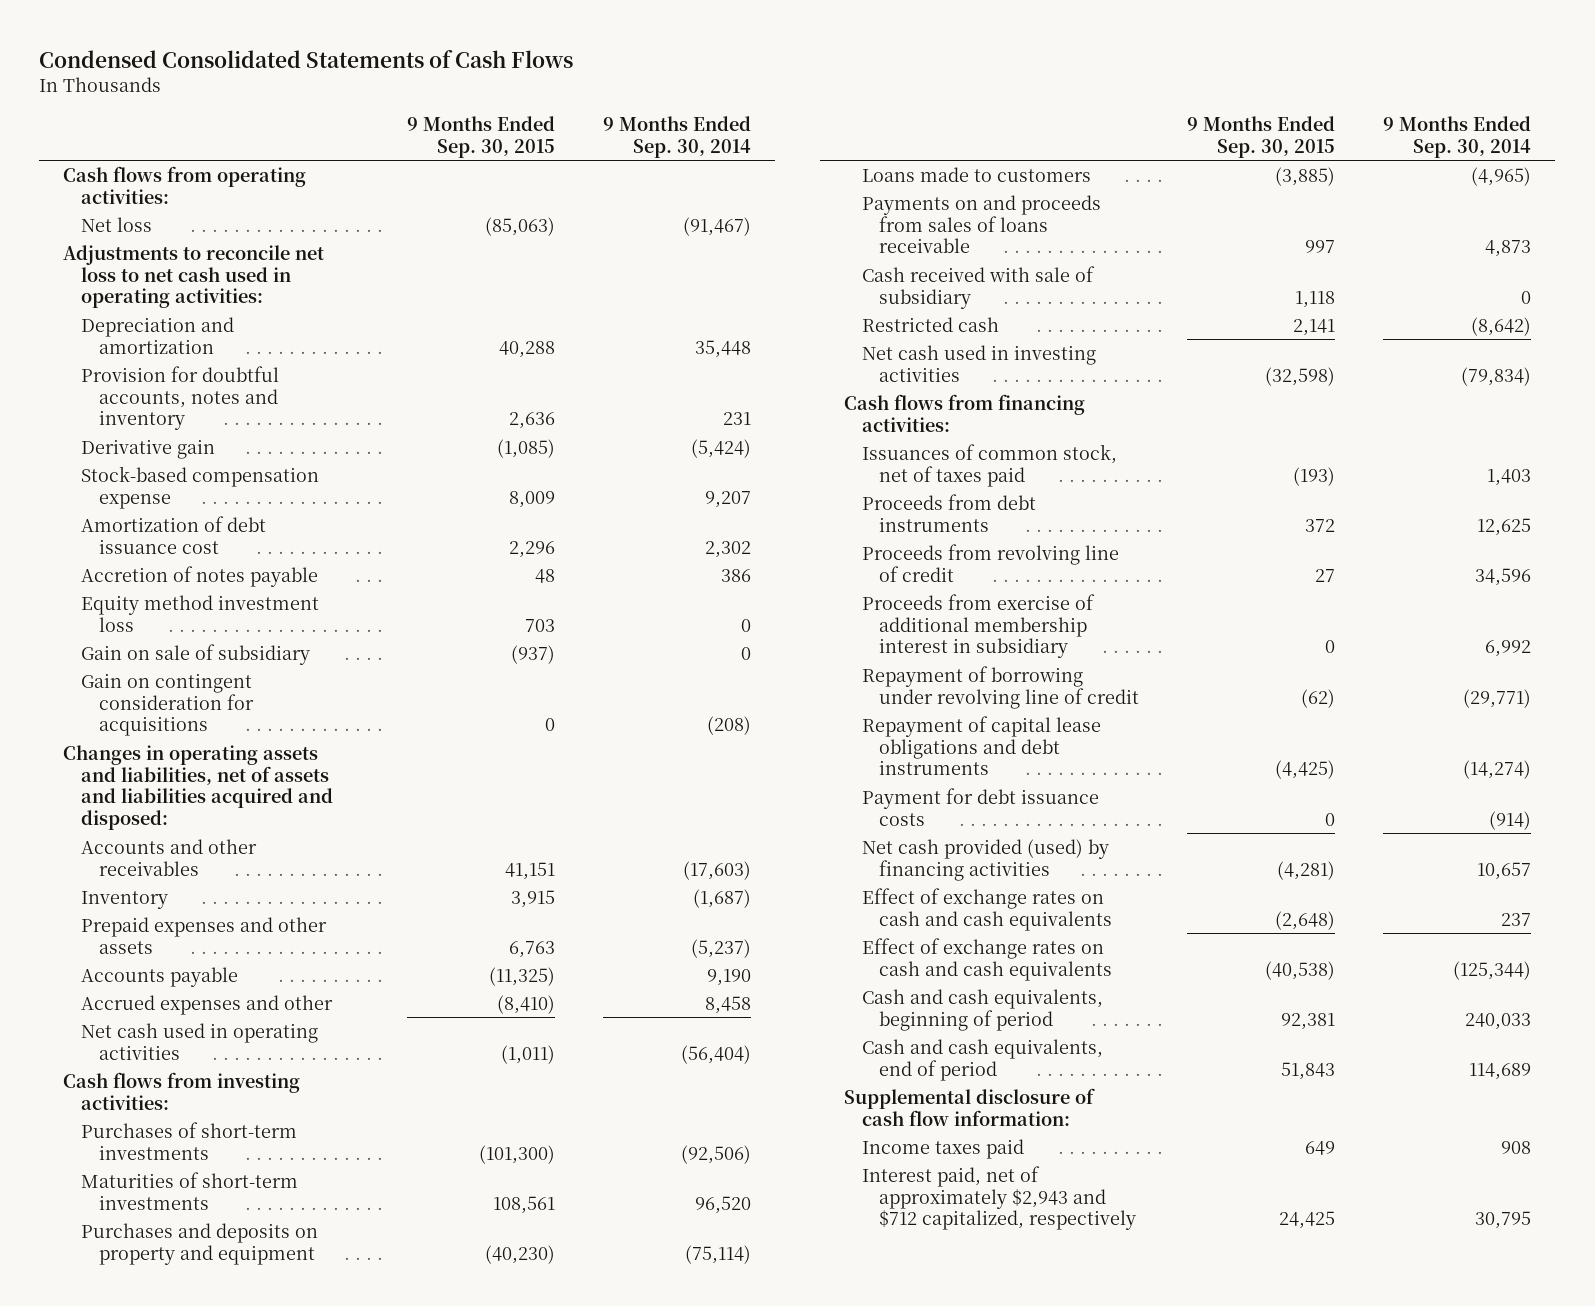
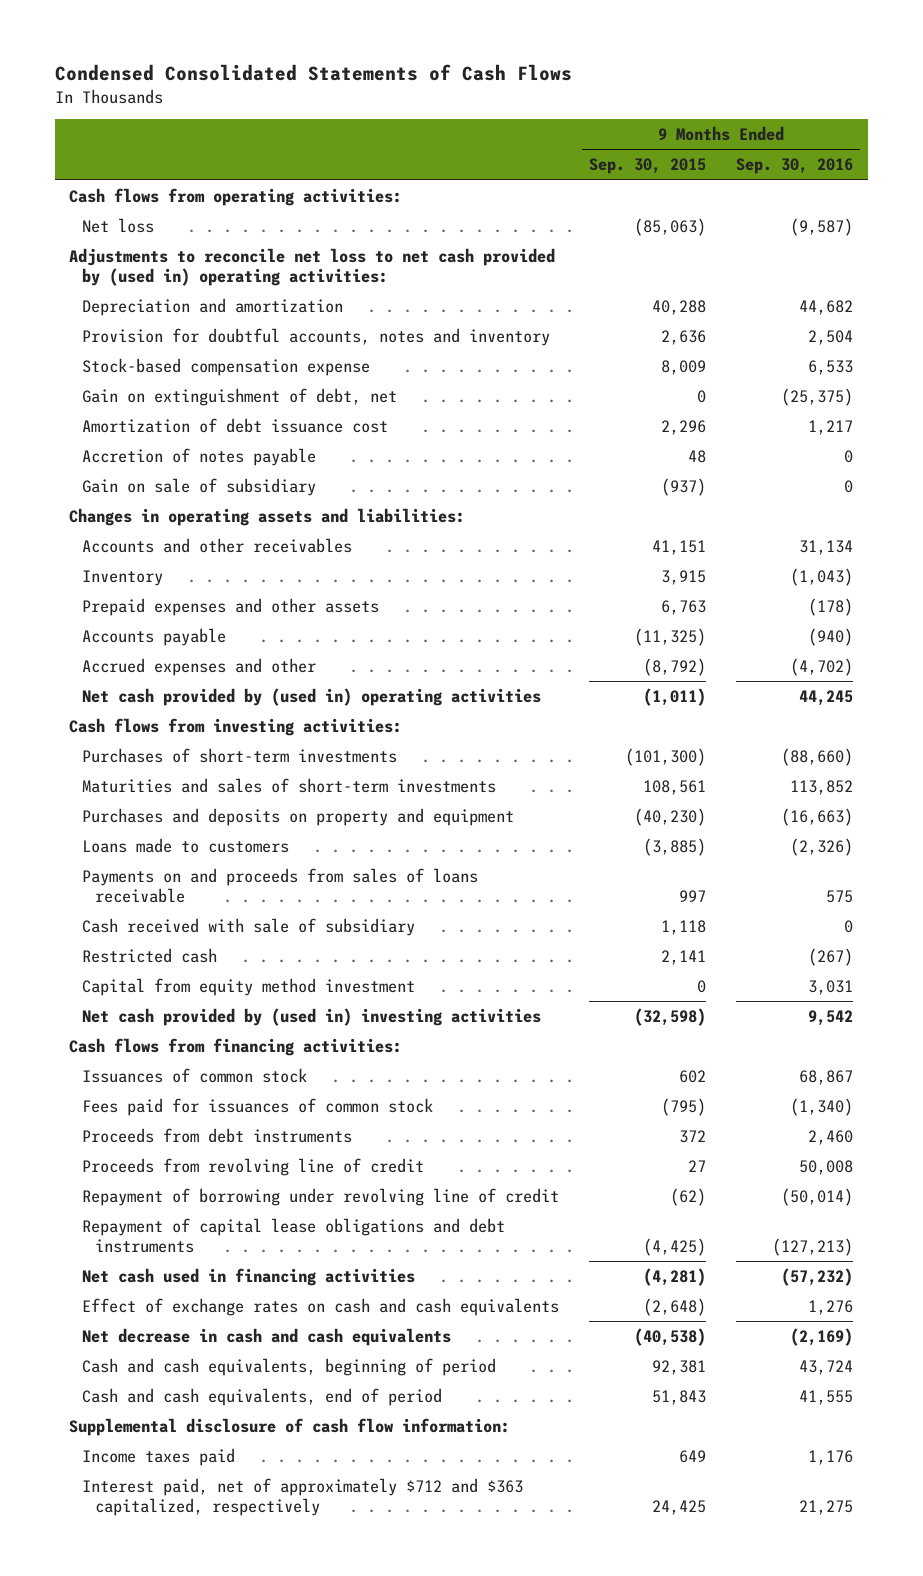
- | 9 Months Ended Sep. 30, 2015 | 9 Months Ended Sep. 30, 2014
+ | 9 Months Ended Sep. 30, 2015 | 9 Months Ended Sep. 30, 2016
- Adjustments to reconcile net loss to net cash used in operating activities:
+ Adjustments to reconcile net loss to net cash provided by (used in) operating activities:
- Derivative gain | (1,085) | (5,424)
+ Gain on extinguishment of debt, net | 0 | (25,375)
- Equity method investment loss | 703 | 0
- Gain on contingent consideration for acquisitions | 0 | (208)
- Changes in operating assets and liabilities, net of assets and liabilities acquired and disposed:
+ Changes in operating assets and liabilities:
- Accrued expenses and other | (8,410) | 8,458
- Net cash used in operating activities | (1,011) | (56,404)
+ Accrued expenses and other | (8,792) | (4,702)
+ Net cash provided by (used in) operating activities | (1,011) | 44,245
- Maturities of short-term investments | 108,561 | 96,520
+ Maturities and sales of short-term investments | 108,561 | 113,852
- Net cash used in investing activities | (32,598) | (79,834)
+ Capital from equity method investment | 0 | 3,031
+ Net cash provided by (used in) investing activities | (32,598) | 9,542
- Issuances of common stock, net of taxes paid | (193) | 1,403
+ Issuances of common stock | 602 | 68,867
+ Fees paid for issuances of common stock | (795) | (1,340)
- Proceeds from exercise of additional membership interest in subsidiary | 0 | 6,992
- Payment for debt issuance costs | 0 | (914)
- Net cash provided (used) by financing activities | (4,281) | 10,657
+ Net cash used in financing activities | (4,281) | (57,232)
- Effect of exchange rates on cash and cash equivalents | (40,538) | (125,344)
+ Net decrease in cash and cash equivalents | (40,538) | (2,169)
- Interest paid, net of approximately $2,943 and $712 capitalized, respectively | 24,425 | 30,795
+ Interest paid, net of approximately $712 and $363 capitalized, respectively | 24,425 | 21,275

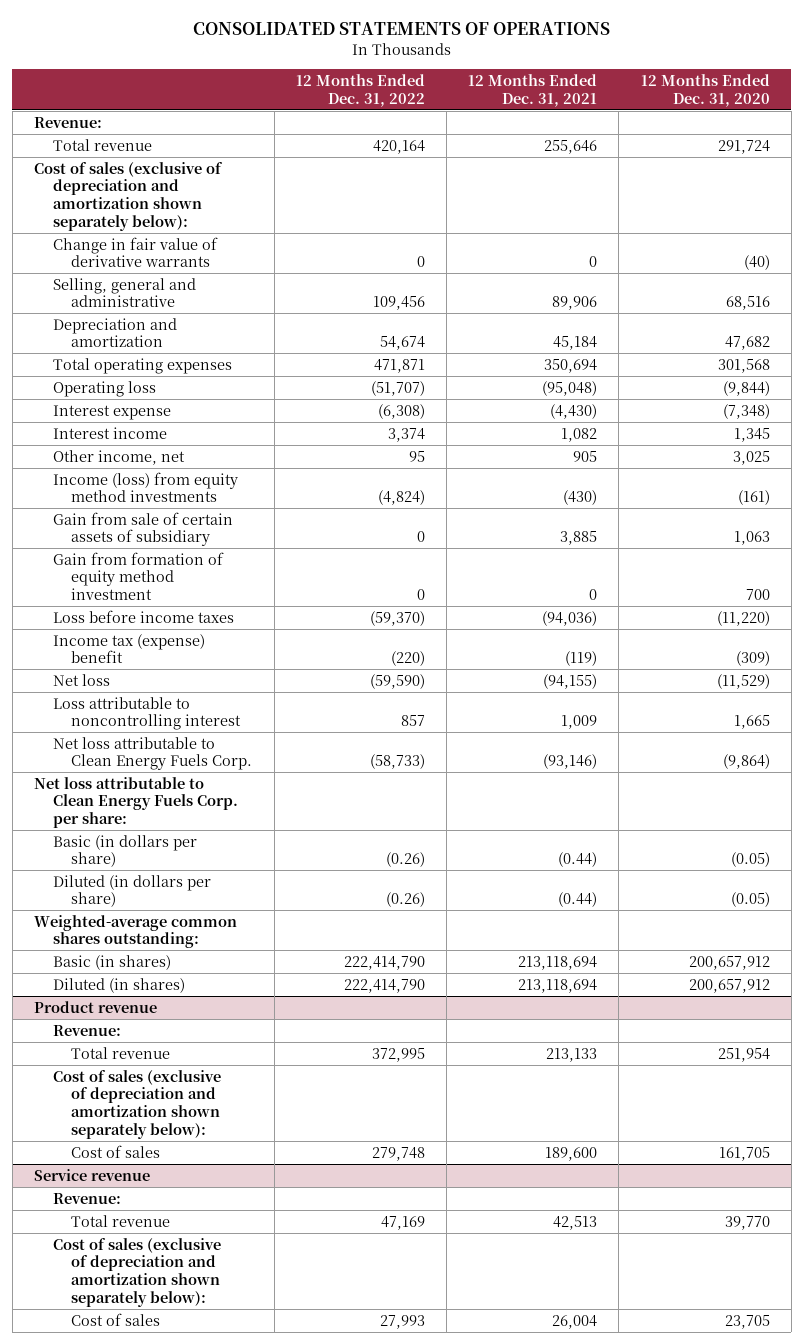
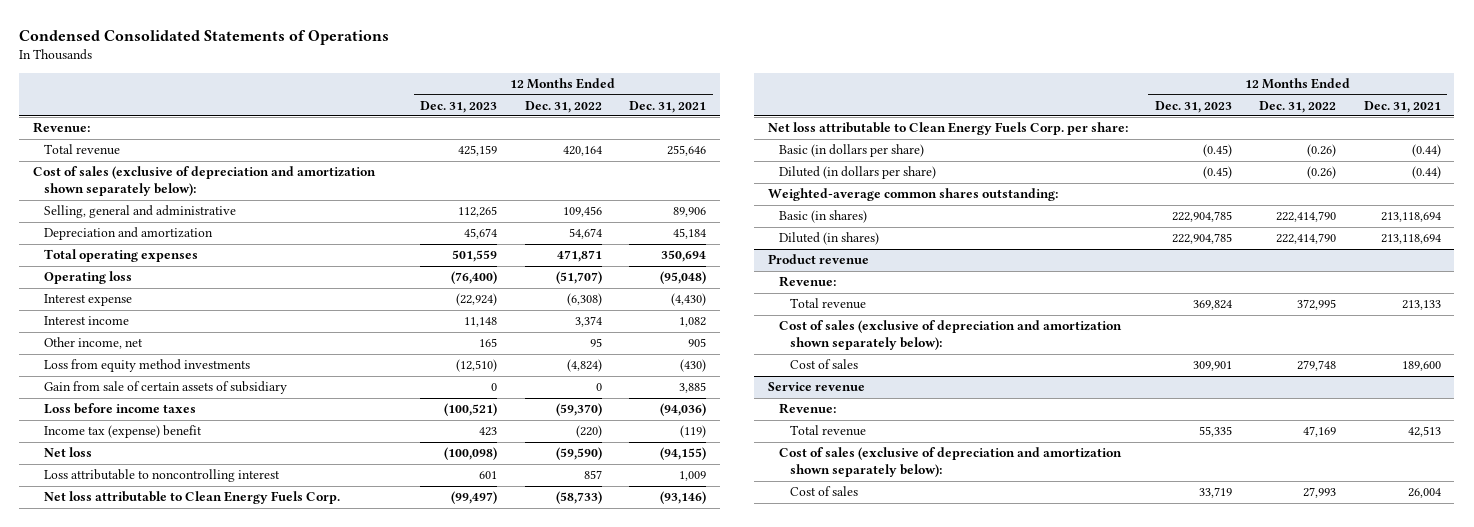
- CONSOLIDATED STATEMENTS OF OPERATIONS
+ Condensed Consolidated Statements of Operations
- | 12 Months Ended Dec. 31, 2022 | 12 Months Ended Dec. 31, 2021 | 12 Months Ended Dec. 31, 2020
+ | 12 Months Ended Dec. 31, 2023 | 12 Months Ended Dec. 31, 2022 | 12 Months Ended Dec. 31, 2021
- Change in fair value of derivative warrants | 0 | 0 | (40)
- Income (loss) from equity method investments | (4,824) | (430) | (161)
+ Loss from equity method investments | (12,510) | (4,824) | (430)
- Gain from formation of equity method investment | 0 | 0 | 700

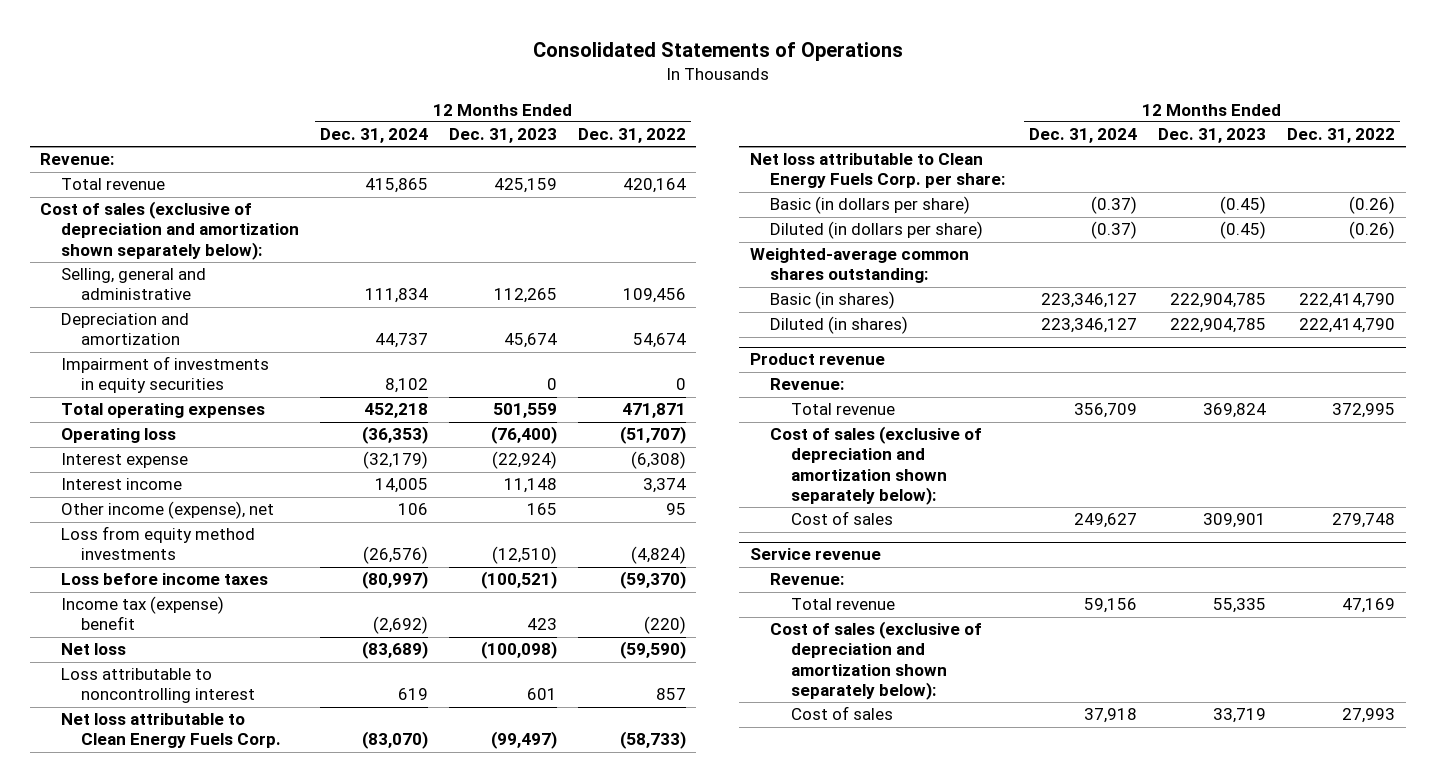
- Condensed Consolidated Statements of Operations
+ Consolidated Statements of Operations
- | 12 Months Ended Dec. 31, 2023 | 12 Months Ended Dec. 31, 2022 | 12 Months Ended Dec. 31, 2021
+ | 12 Months Ended Dec. 31, 2024 | 12 Months Ended Dec. 31, 2023 | 12 Months Ended Dec. 31, 2022
+ Impairment of investments in equity securities | 8,102 | 0 | 0
- Other income, net | 165 | 95 | 905
+ Other income (expense), net | 106 | 165 | 95
- Gain from sale of certain assets of subsidiary | 0 | 0 | 3,885

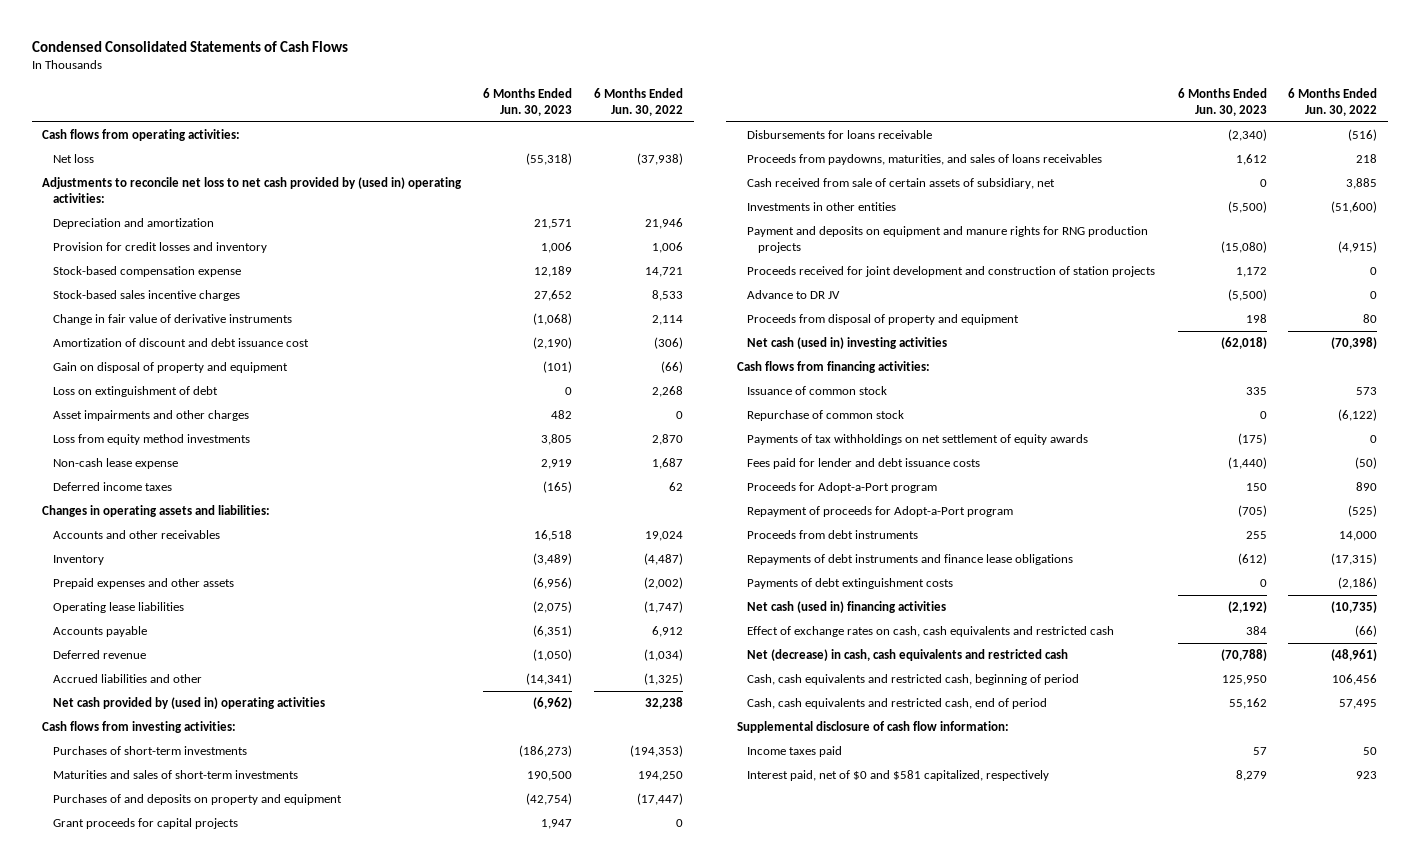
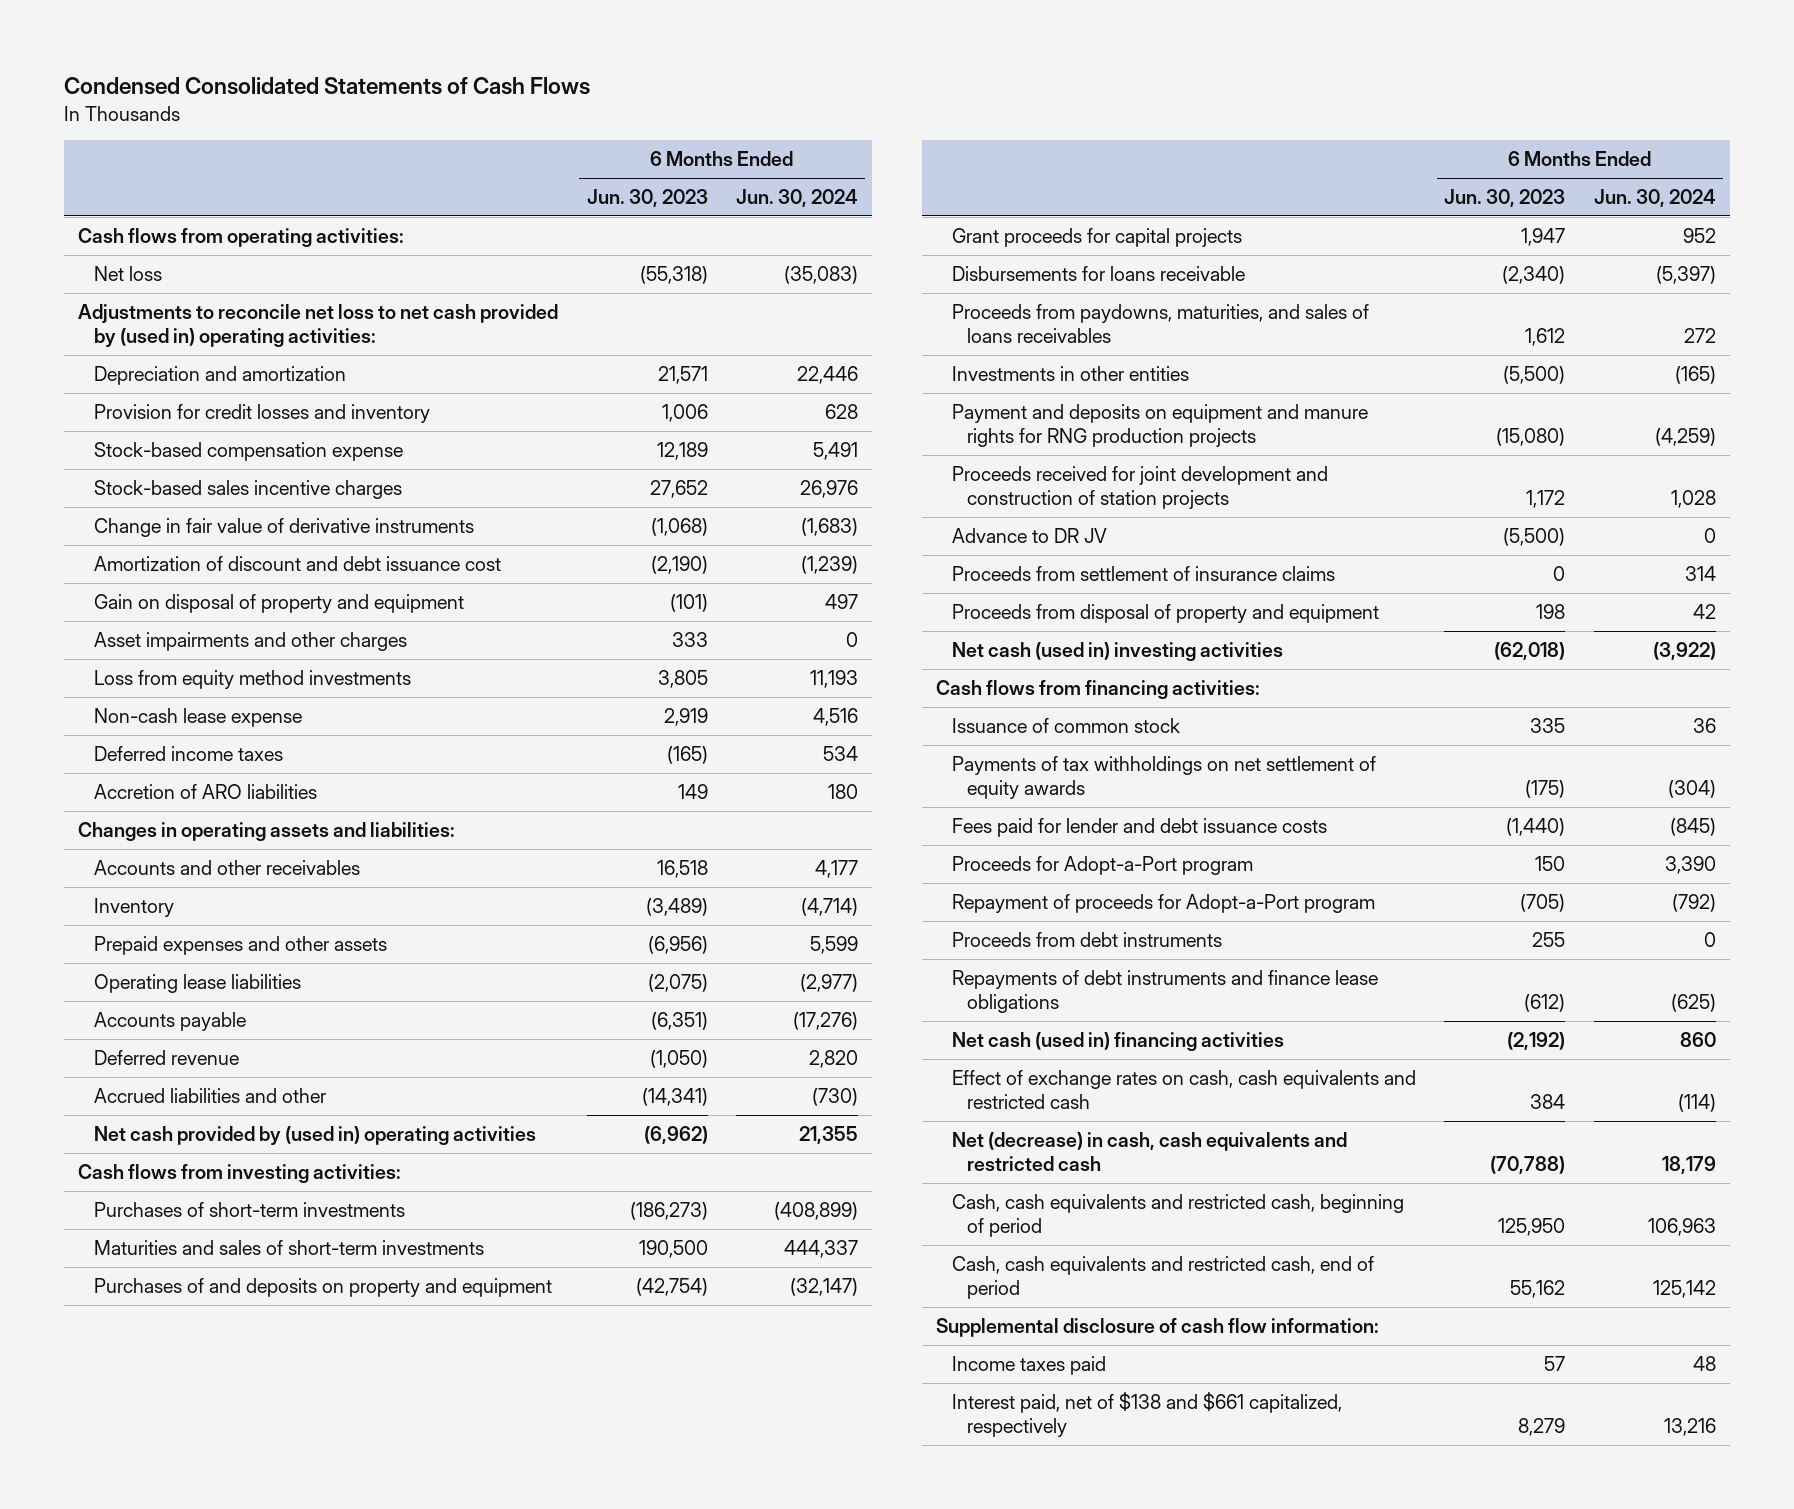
- | 6 Months Ended Jun. 30, 2023 | 6 Months Ended Jun. 30, 2022
+ | 6 Months Ended Jun. 30, 2023 | 6 Months Ended Jun. 30, 2024
- Loss on extinguishment of debt | 0 | 2,268
- Asset impairments and other charges | 482 | 0
+ Asset impairments and other charges | 333 | 0
+ Accretion of ARO liabilities | 149 | 180
- Cash received from sale of certain assets of subsidiary, net | 0 | 3,885
+ Proceeds from settlement of insurance claims | 0 | 314
- Repurchase of common stock | 0 | (6,122)
- Payments of debt extinguishment costs | 0 | (2,186)
- Interest paid, net of $0 and $581 capitalized, respectively | 8,279 | 923
+ Interest paid, net of $138 and $661 capitalized, respectively | 8,279 | 13,216

